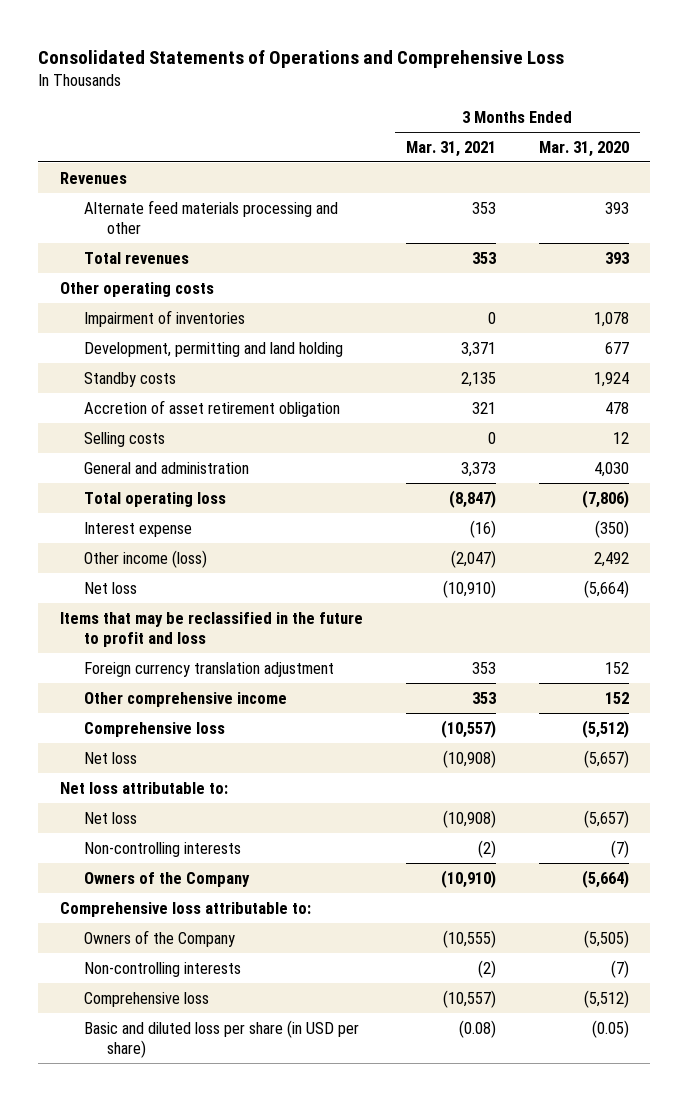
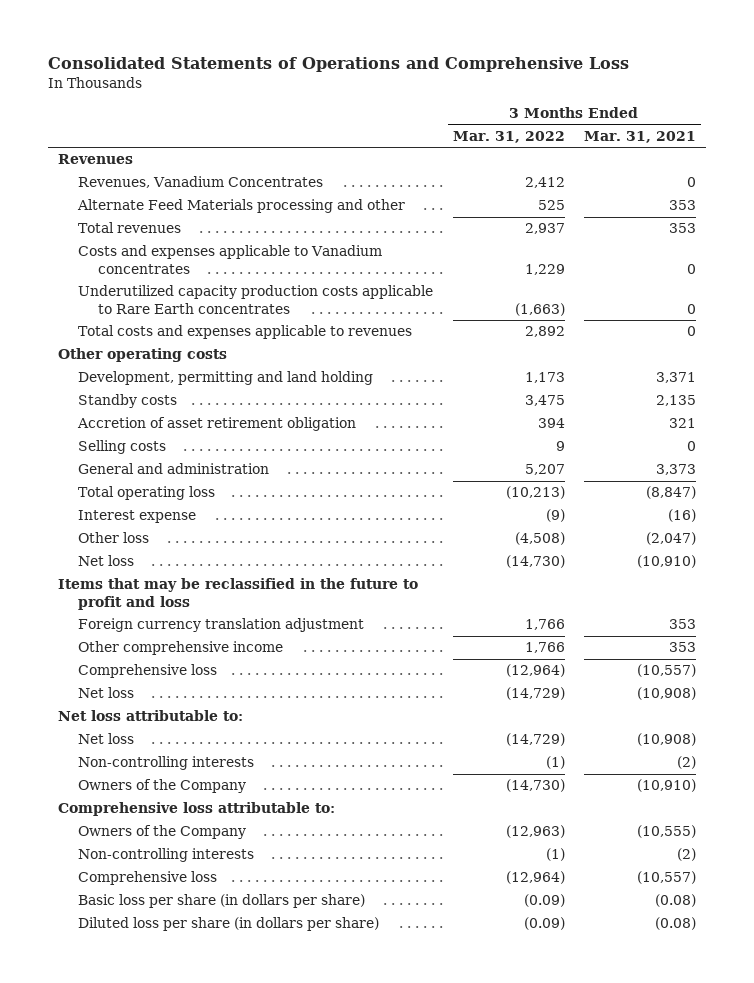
- | 3 Months Ended Mar. 31, 2021 | 3 Months Ended Mar. 31, 2020
+ | 3 Months Ended Mar. 31, 2022 | 3 Months Ended Mar. 31, 2021
- Alternate feed materials processing and other | 353 | 393
+ Revenues, Vanadium Concentrates | 2,412 | 0
+ Alternate Feed Materials processing and other | 525 | 353
+ Costs and expenses applicable to Vanadium concentrates | 1,229 | 0
+ Underutilized capacity production costs applicable to Rare Earth concentrates | (1,663) | 0
+ Total costs and expenses applicable to revenues | 2,892 | 0
- Impairment of inventories | 0 | 1,078
- Other income (loss) | (2,047) | 2,492
+ Other loss | (4,508) | (2,047)
- Basic and diluted loss per share (in USD per share) | (0.08) | (0.05)
+ Basic loss per share (in dollars per share) | (0.09) | (0.08)
+ Diluted loss per share (in dollars per share) | (0.09) | (0.08)

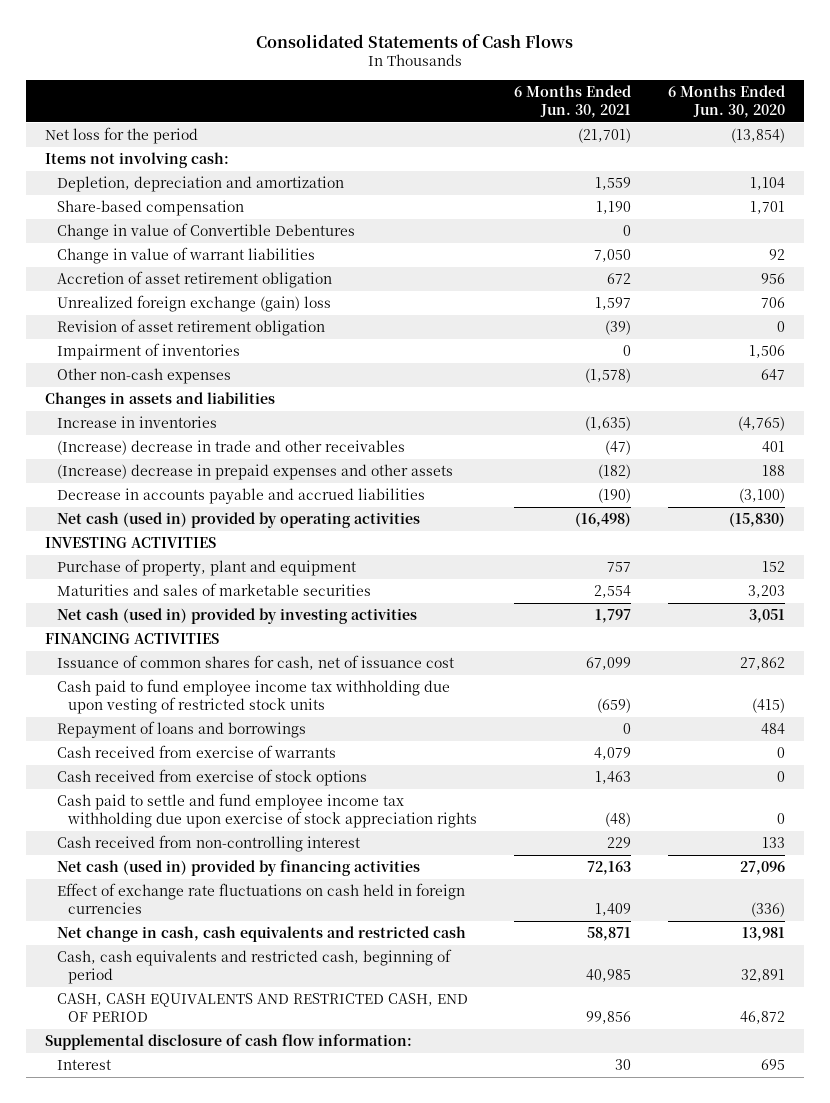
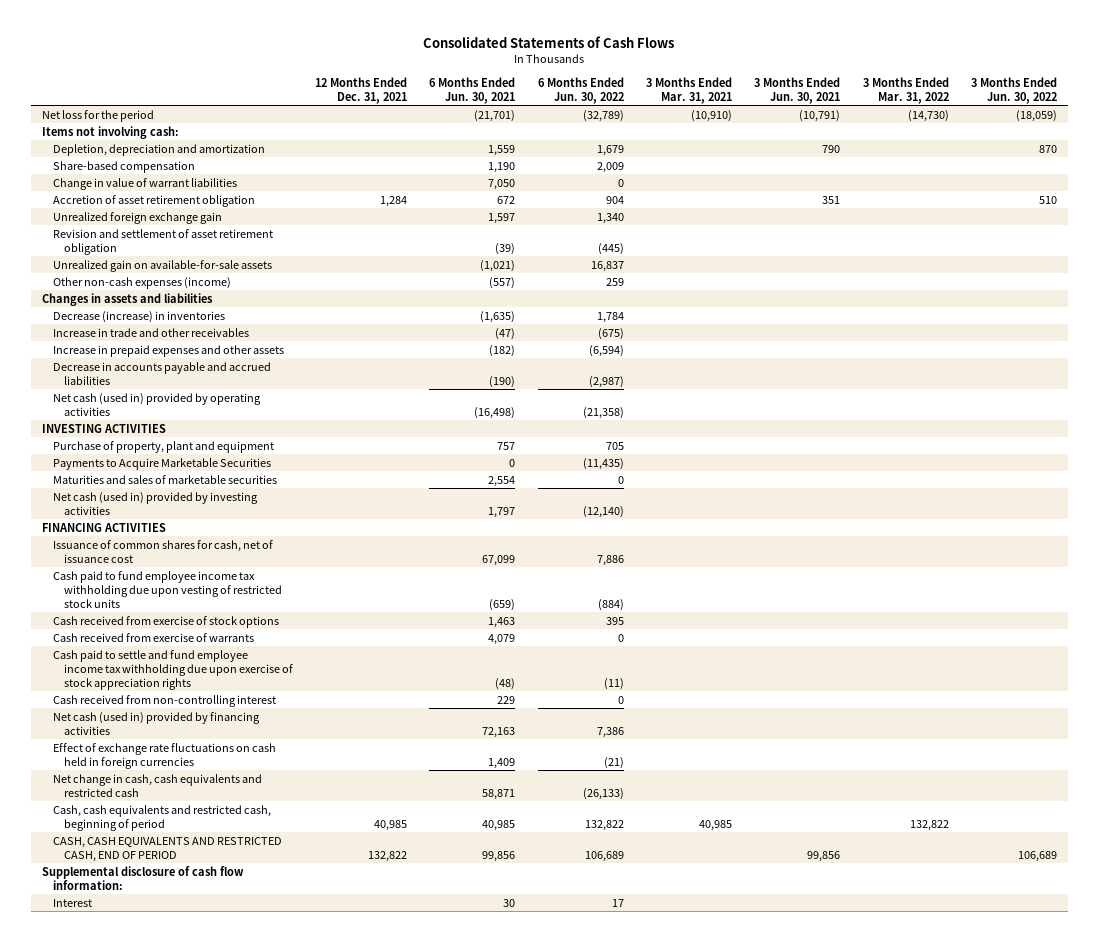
- | 6 Months Ended Jun. 30, 2021 | 6 Months Ended Jun. 30, 2020
+ | 12 Months Ended Dec. 31, 2021 | 6 Months Ended Jun. 30, 2021 | 6 Months Ended Jun. 30, 2022 | 3 Months Ended Mar. 31, 2021 | 3 Months Ended Jun. 30, 2021 | 3 Months Ended Mar. 31, 2022 | 3 Months Ended Jun. 30, 2022
- Change in value of Convertible Debentures | 0 |
- Unrealized foreign exchange (gain) loss | 1,597 | 706
- Revision of asset retirement obligation | (39) | 0
- Impairment of inventories | 0 | 1,506
- Other non-cash expenses | (1,578) | 647
+ Unrealized foreign exchange gain | | 1,597 | 1,340 | | | |
+ Revision and settlement of asset retirement obligation | | (39) | (445) | | | |
+ Unrealized gain on available-for-sale assets | | (1,021) | 16,837 | | | |
+ Other non-cash expenses (income) | | (557) | 259 | | | |
- Increase in inventories | (1,635) | (4,765)
- (Increase) decrease in trade and other receivables | (47) | 401
- (Increase) decrease in prepaid expenses and other assets | (182) | 188
+ Decrease (increase) in inventories | | (1,635) | 1,784 | | | |
+ Increase in trade and other receivables | | (47) | (675) | | | |
+ Increase in prepaid expenses and other assets | | (182) | (6,594) | | | |
+ Payments to Acquire Marketable Securities | | 0 | (11,435) | | | |
- Repayment of loans and borrowings | 0 | 484
moved down: Cash received from exercise of warrants | | 4,079 | 0 | | | |

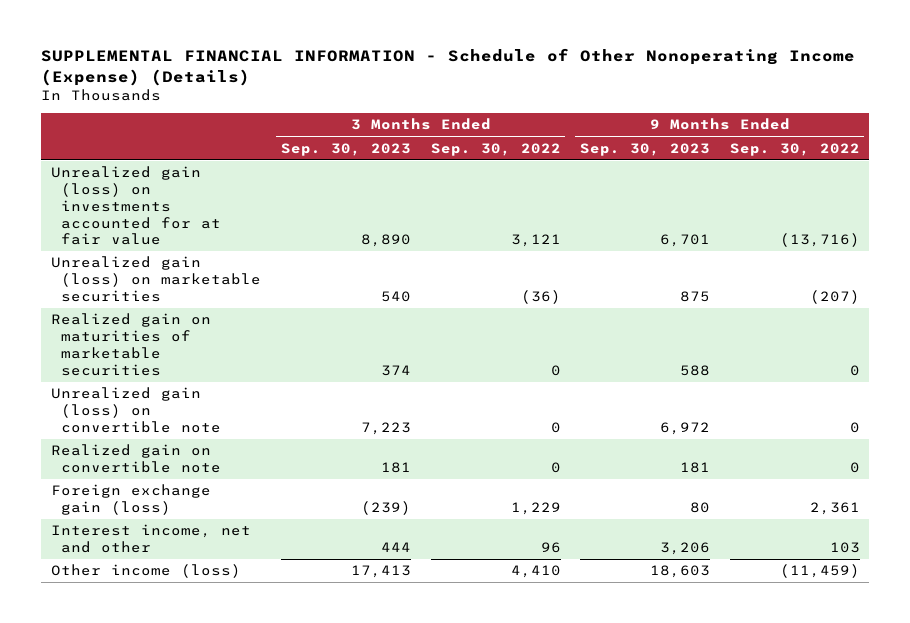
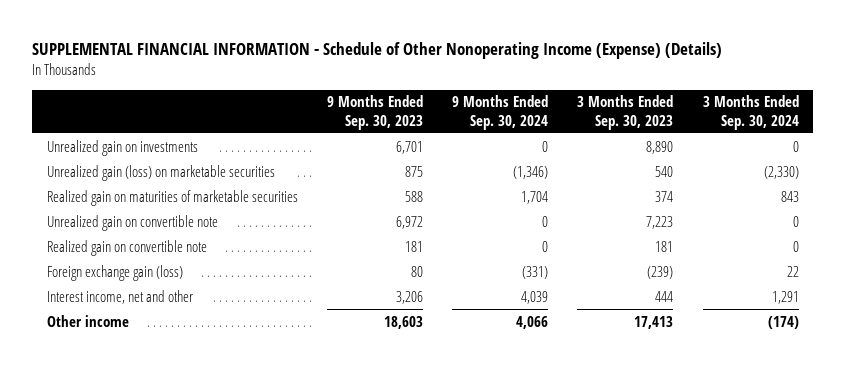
- | 3 Months Ended Sep. 30, 2023 | 3 Months Ended Sep. 30, 2022 | 9 Months Ended Sep. 30, 2023 | 9 Months Ended Sep. 30, 2022
+ | 9 Months Ended Sep. 30, 2023 | 9 Months Ended Sep. 30, 2024 | 3 Months Ended Sep. 30, 2023 | 3 Months Ended Sep. 30, 2024
- Unrealized gain (loss) on investments accounted for at fair value | 8,890 | 3,121 | 6,701 | (13,716)
+ Unrealized gain on investments | 6,701 | 0 | 8,890 | 0
- Unrealized gain (loss) on convertible note | 7,223 | 0 | 6,972 | 0
+ Unrealized gain on convertible note | 6,972 | 0 | 7,223 | 0
- Other income (loss) | 17,413 | 4,410 | 18,603 | (11,459)
+ Other income | 18,603 | 4,066 | 17,413 | (174)

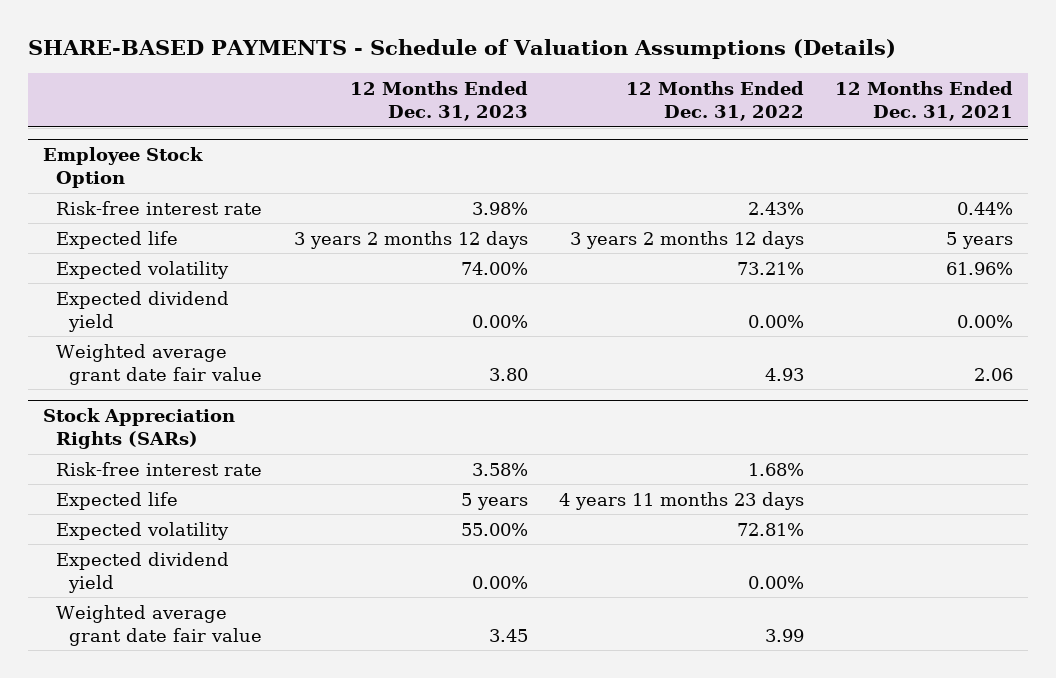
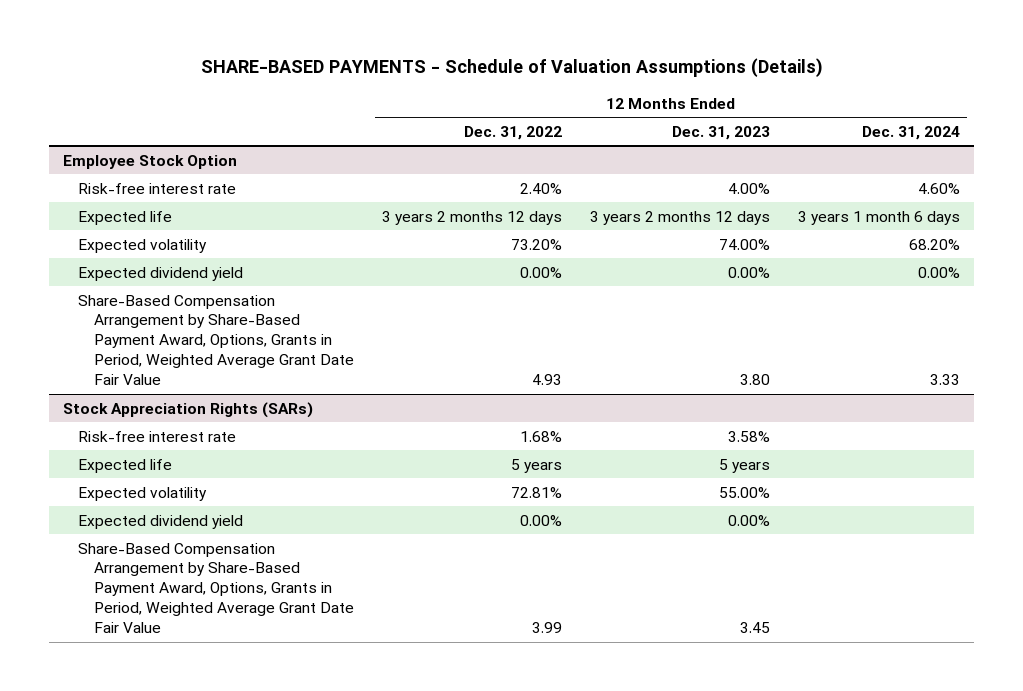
- | 12 Months Ended Dec. 31, 2023 | 12 Months Ended Dec. 31, 2022 | 12 Months Ended Dec. 31, 2021
+ | 12 Months Ended Dec. 31, 2022 | 12 Months Ended Dec. 31, 2023 | 12 Months Ended Dec. 31, 2024
@ Employee Stock Option
- Risk-free interest rate | 3.98% | 2.43% | 0.44%
+ Risk-free interest rate | 2.40% | 4.00% | 4.60%
- Expected volatility | 74.00% | 73.21% | 61.96%
+ Expected volatility | 73.20% | 74.00% | 68.20%
- Weighted average grant date fair value | 3.80 | 4.93 | 2.06
+ Share-Based Compensation Arrangement by Share-Based Payment Award, Options, Grants in Period, Weighted Average Grant Date Fair Value | 4.93 | 3.80 | 3.33
@ Stock Appreciation Rights (SARs)
- Expected life | 5 years | 4 years 11 months 23 days |
+ Expected life | 5 years | 5 years |
- Weighted average grant date fair value | 3.45 | 3.99 |
+ Share-Based Compensation Arrangement by Share-Based Payment Award, Options, Grants in Period, Weighted Average Grant Date Fair Value | 3.99 | 3.45 |

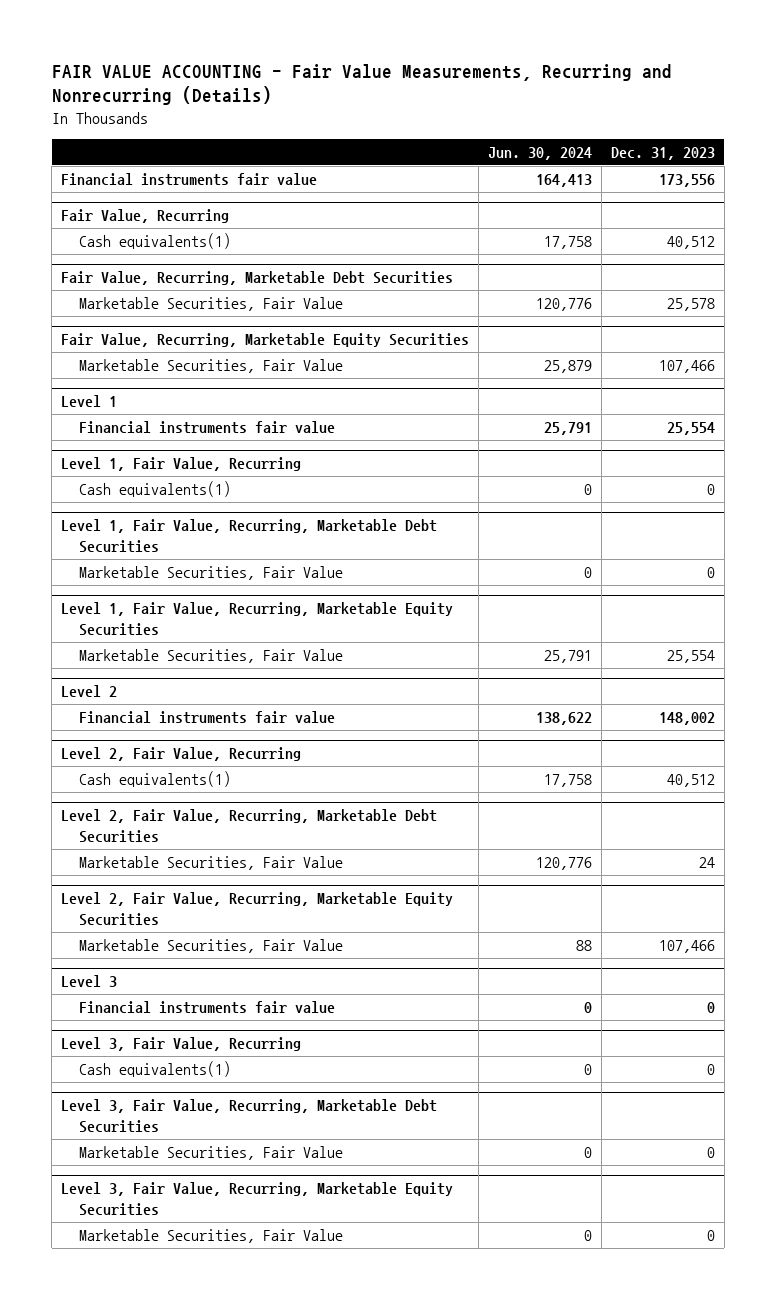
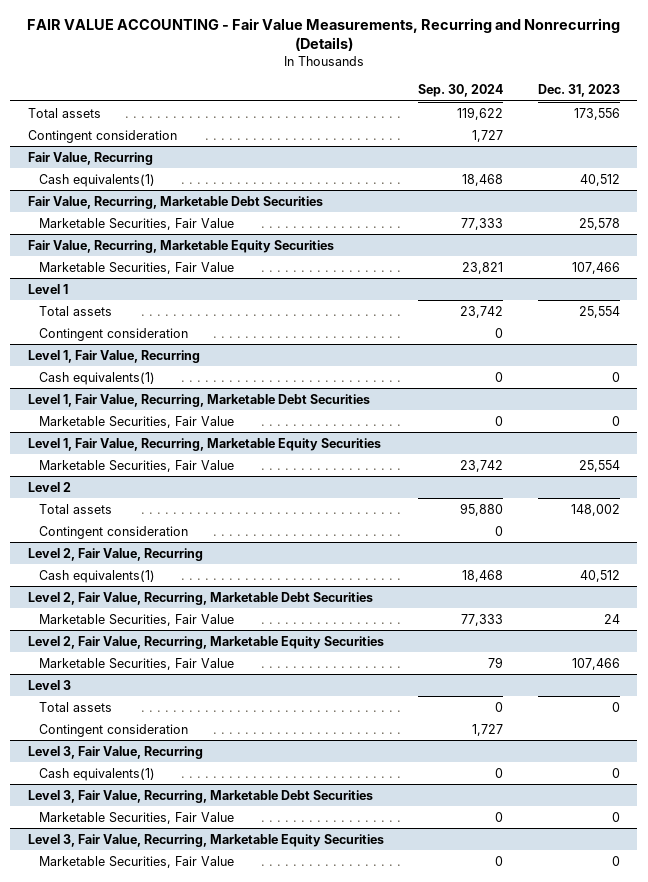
- | Jun. 30, 2024 | Dec. 31, 2023
+ | Sep. 30, 2024 | Dec. 31, 2023
- Financial instruments fair value | 164,413 | 173,556
+ Total assets | 119,622 | 173,556
+ Contingent consideration | 1,727 |
@ Level 1
- Financial instruments fair value | 25,791 | 25,554
+ Total assets | 23,742 | 25,554
+ Contingent consideration | 0 |
@ Level 2
- Financial instruments fair value | 138,622 | 148,002
+ Total assets | 95,880 | 148,002
+ Contingent consideration | 0 |
@ Level 3
- Financial instruments fair value | 0 | 0
+ Total assets | 0 | 0
+ Contingent consideration | 1,727 |

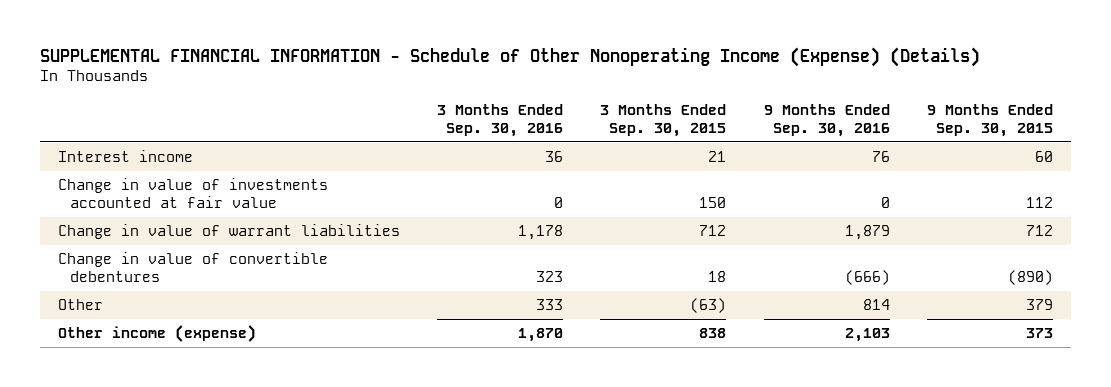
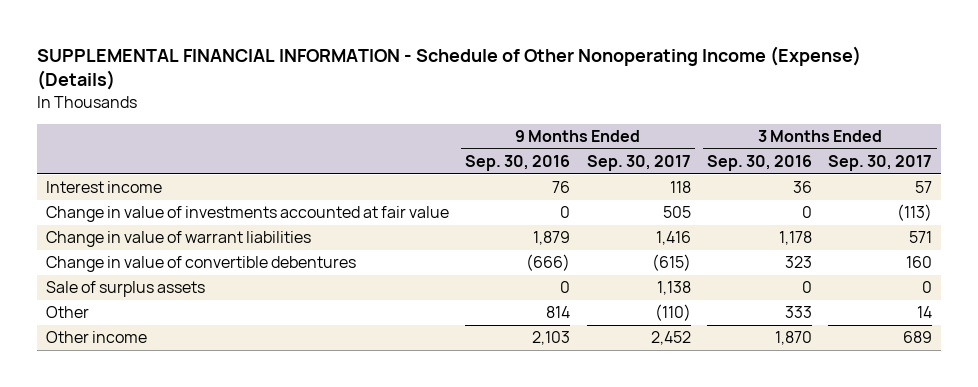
- | 3 Months Ended Sep. 30, 2016 | 3 Months Ended Sep. 30, 2015 | 9 Months Ended Sep. 30, 2016 | 9 Months Ended Sep. 30, 2015
+ | 9 Months Ended Sep. 30, 2016 | 9 Months Ended Sep. 30, 2017 | 3 Months Ended Sep. 30, 2016 | 3 Months Ended Sep. 30, 2017
+ Sale of surplus assets | 0 | 1,138 | 0 | 0
- Other income (expense) | 1,870 | 838 | 2,103 | 373
+ Other income | 2,103 | 2,452 | 1,870 | 689

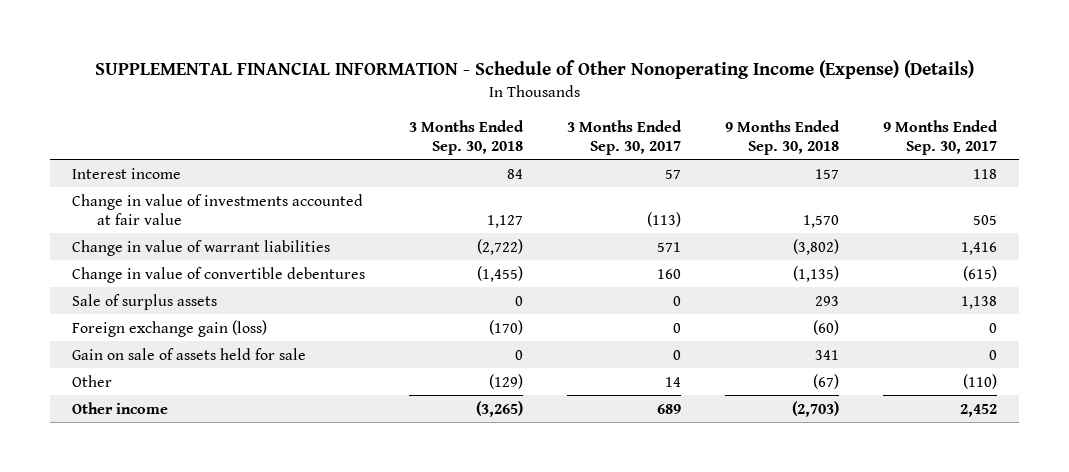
- | 9 Months Ended Sep. 30, 2016 | 9 Months Ended Sep. 30, 2017 | 3 Months Ended Sep. 30, 2016 | 3 Months Ended Sep. 30, 2017
+ | 3 Months Ended Sep. 30, 2018 | 3 Months Ended Sep. 30, 2017 | 9 Months Ended Sep. 30, 2018 | 9 Months Ended Sep. 30, 2017
+ Foreign exchange gain (loss) | (170) | 0 | (60) | 0
+ Gain on sale of assets held for sale | 0 | 0 | 341 | 0

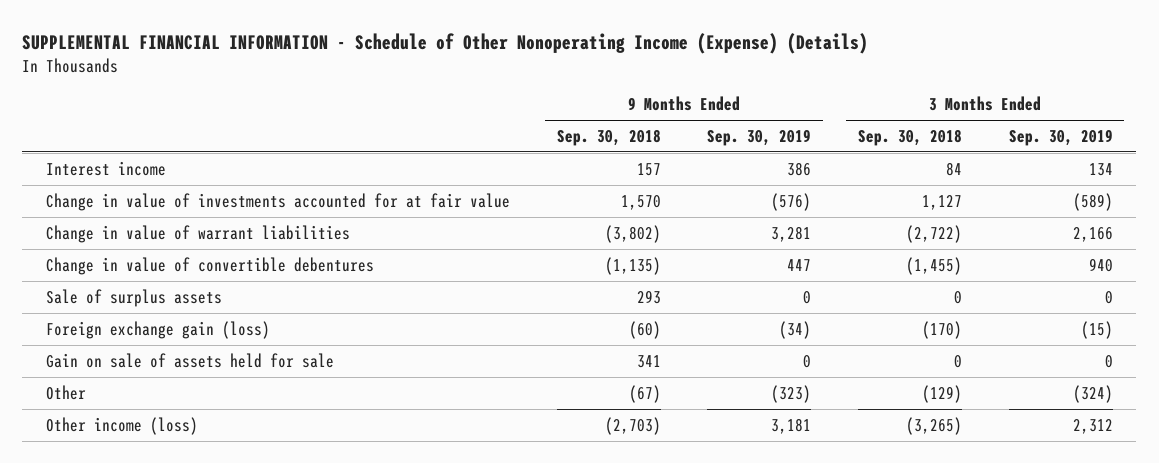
- | 3 Months Ended Sep. 30, 2018 | 3 Months Ended Sep. 30, 2017 | 9 Months Ended Sep. 30, 2018 | 9 Months Ended Sep. 30, 2017
+ | 9 Months Ended Sep. 30, 2018 | 9 Months Ended Sep. 30, 2019 | 3 Months Ended Sep. 30, 2018 | 3 Months Ended Sep. 30, 2019
- Change in value of investments accounted at fair value | 1,127 | (113) | 1,570 | 505
+ Change in value of investments accounted for at fair value | 1,570 | (576) | 1,127 | (589)
- Other income | (3,265) | 689 | (2,703) | 2,452
+ Other income (loss) | (2,703) | 3,181 | (3,265) | 2,312

